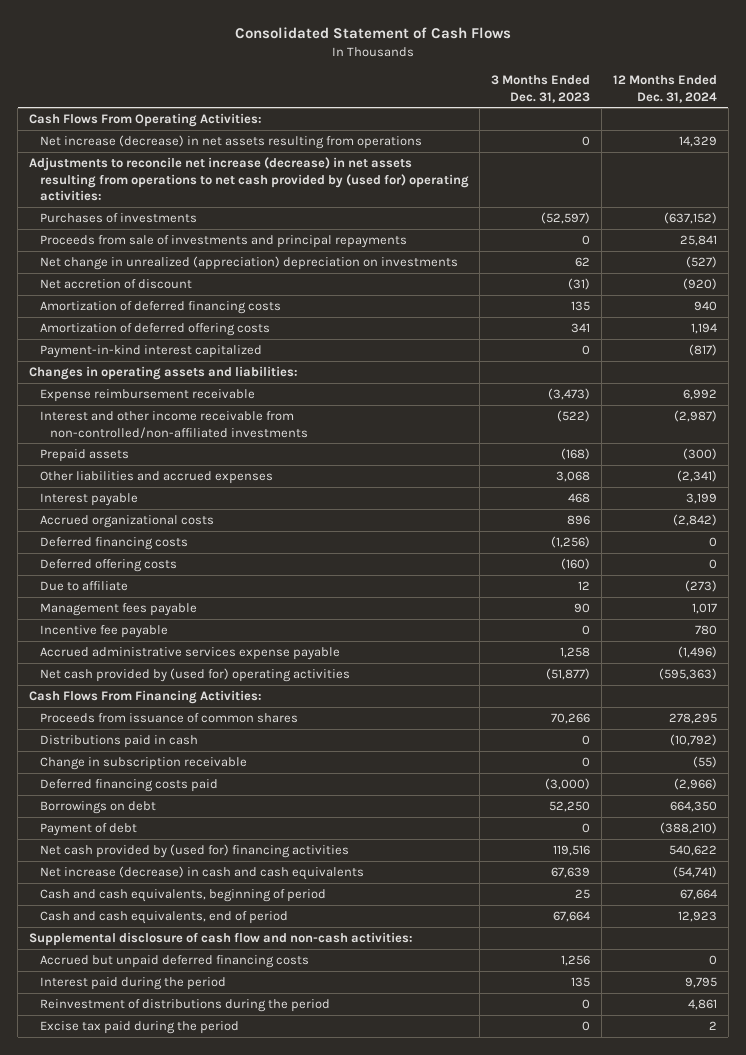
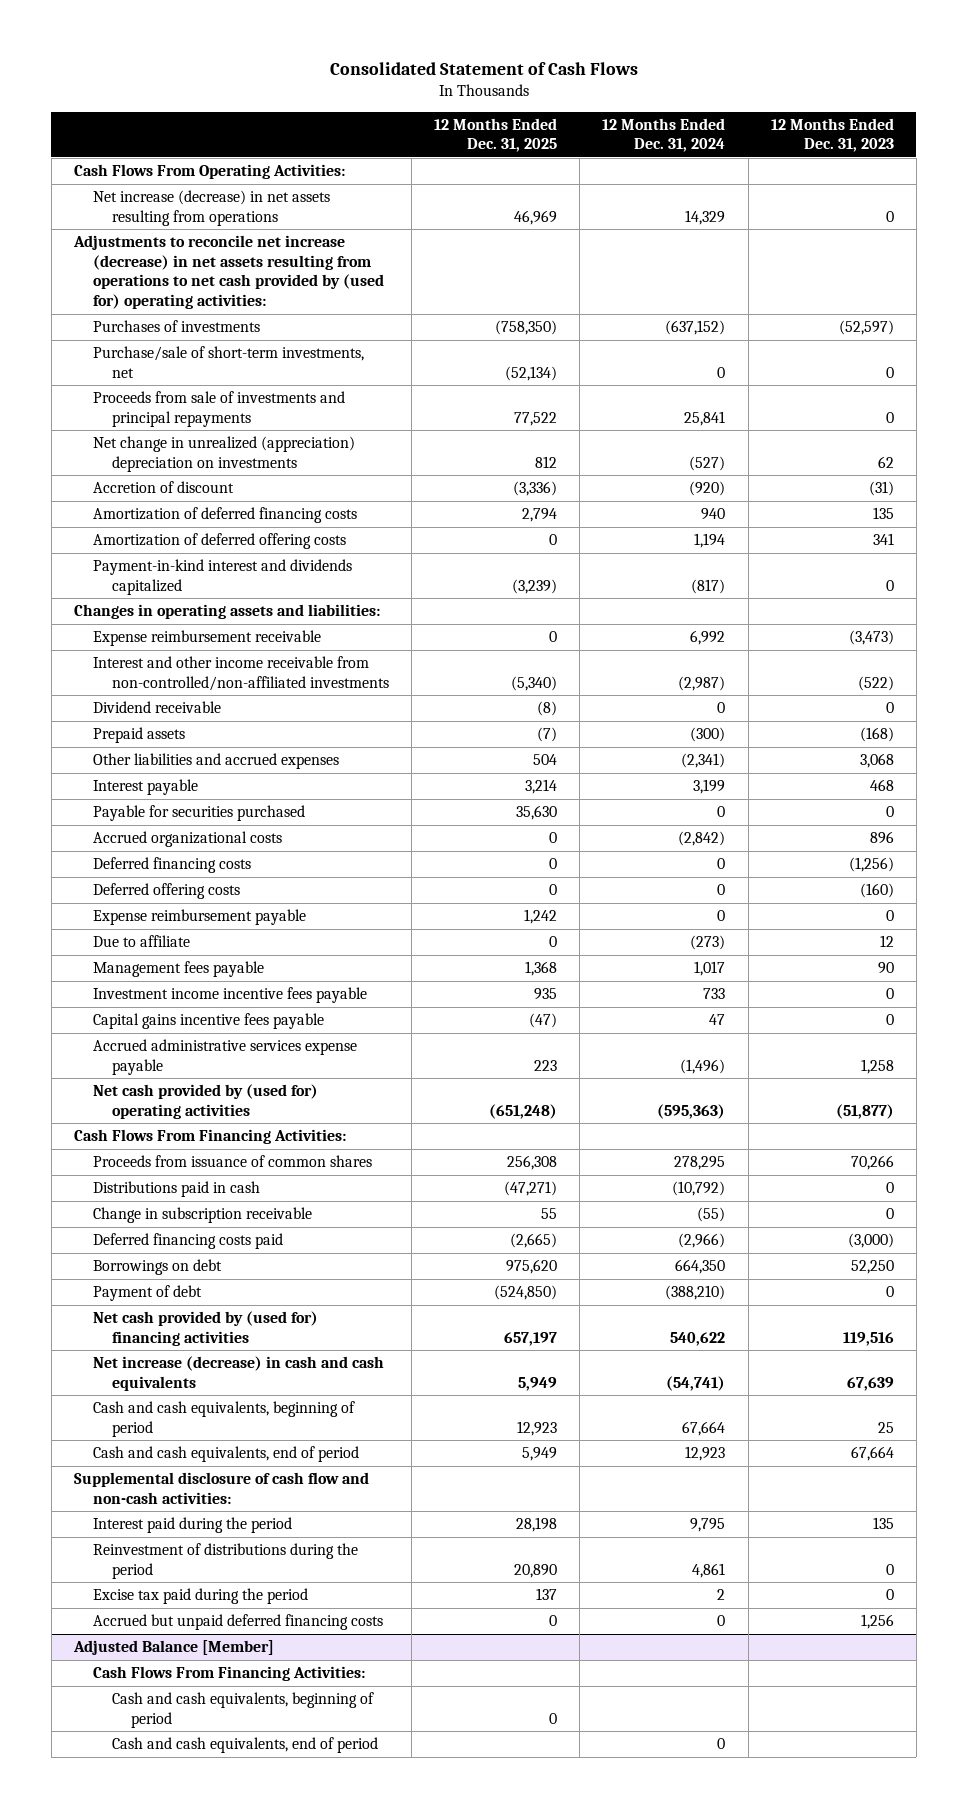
- | 3 Months Ended Dec. 31, 2023 | 12 Months Ended Dec. 31, 2024
+ | 12 Months Ended Dec. 31, 2025 | 12 Months Ended Dec. 31, 2024 | 12 Months Ended Dec. 31, 2023
+ Purchase/sale of short-term investments, net | (52,134) | 0 | 0
- Net accretion of discount | (31) | (920)
+ Accretion of discount | (3,336) | (920) | (31)
- Payment-in-kind interest capitalized | 0 | (817)
+ Payment-in-kind interest and dividends capitalized | (3,239) | (817) | 0
+ Dividend receivable | (8) | 0 | 0
+ Payable for securities purchased | 35,630 | 0 | 0
+ Expense reimbursement payable | 1,242 | 0 | 0
- Incentive fee payable | 0 | 780
+ Investment income incentive fees payable | 935 | 733 | 0
+ Capital gains incentive fees payable | (47) | 47 | 0
moved down: Accrued but unpaid deferred financing costs | 0 | 0 | 1,256
+ Adjusted Balance [Member]
+ Cash Flows From Financing Activities:
+ Cash and cash equivalents, beginning of period | 0 | |
+ Cash and cash equivalents, end of period | | 0 |

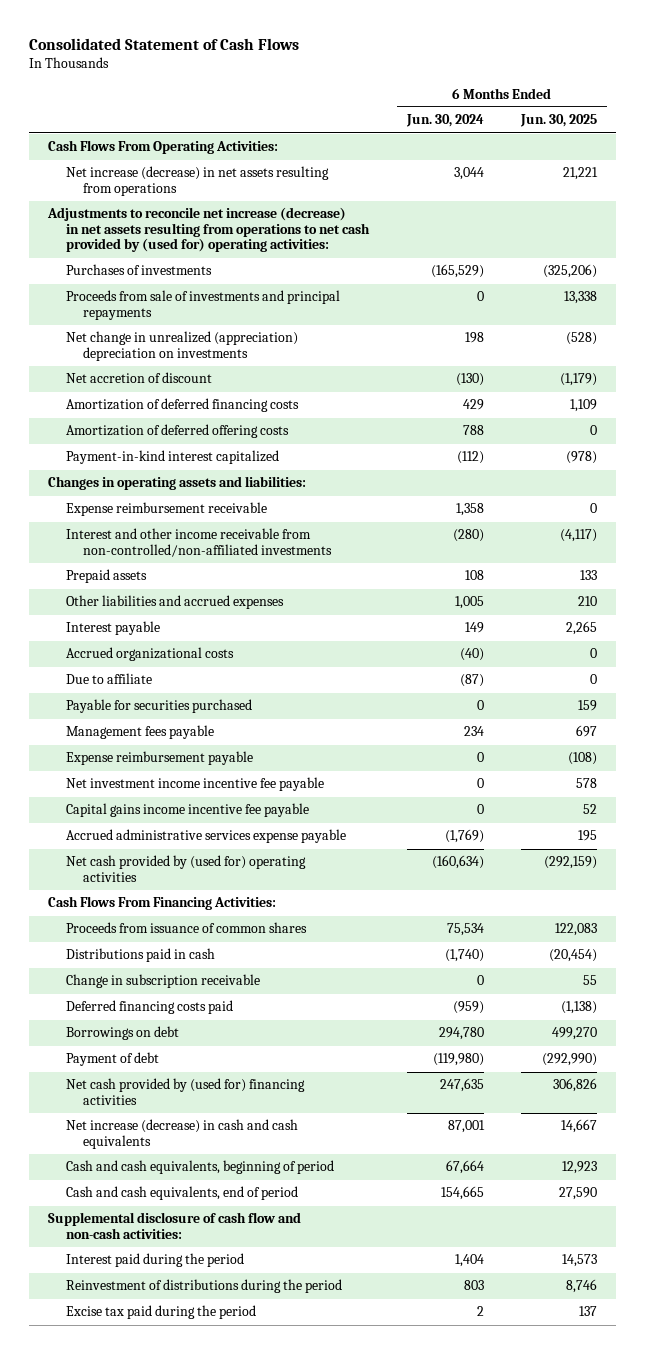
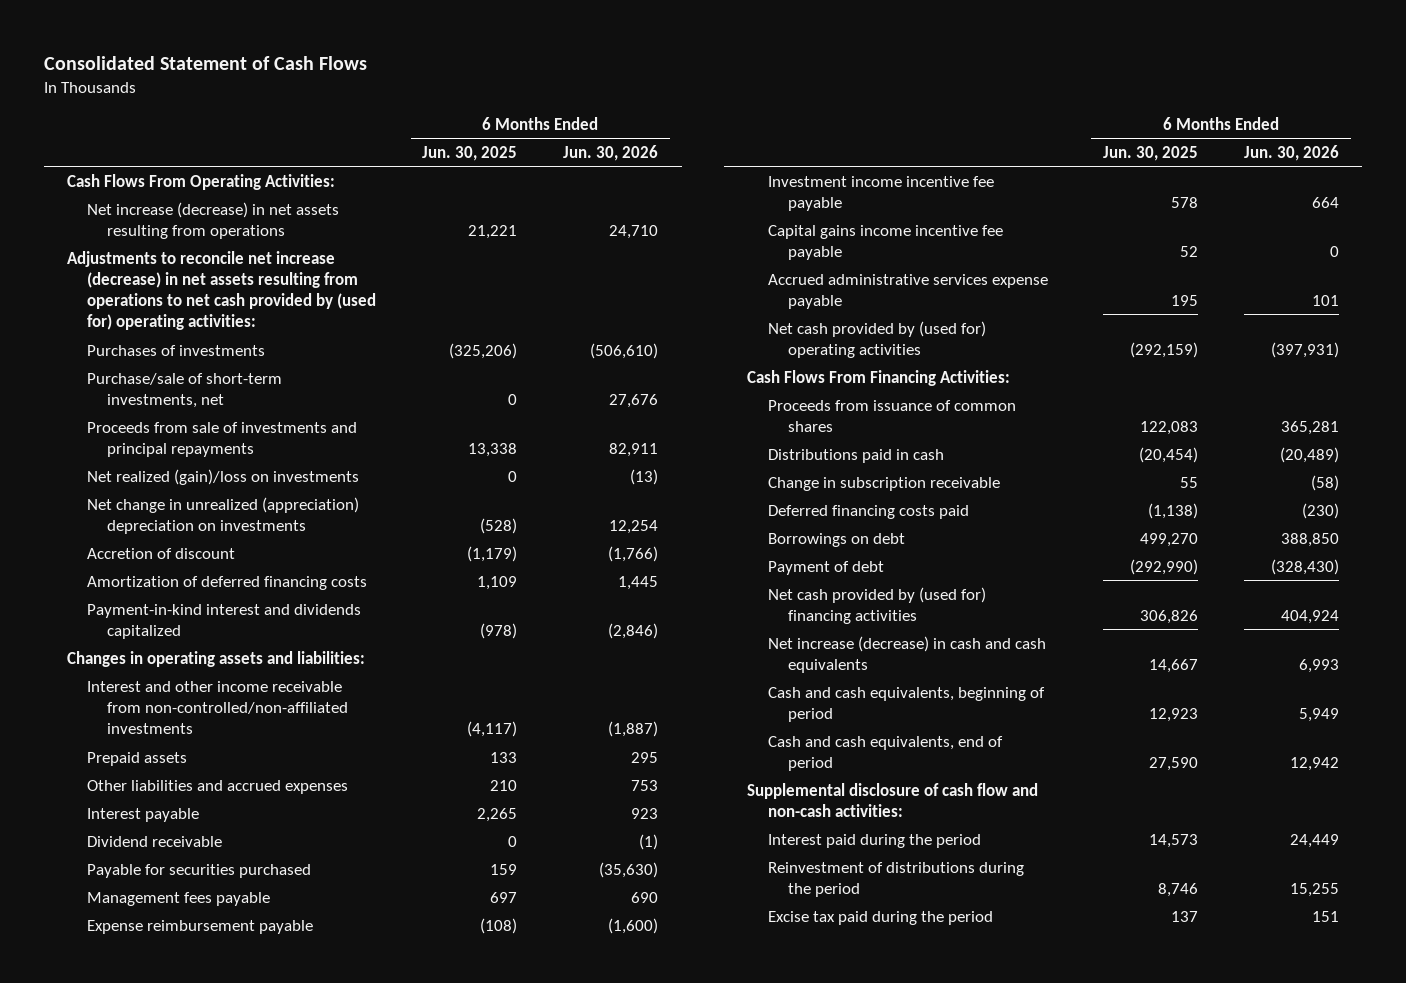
- | 6 Months Ended Jun. 30, 2024 | 6 Months Ended Jun. 30, 2025
+ | 6 Months Ended Jun. 30, 2025 | 6 Months Ended Jun. 30, 2026
+ Purchase/sale of short-term investments, net | 0 | 27,676
+ Net realized (gain)/loss on investments | 0 | (13)
- Net accretion of discount | (130) | (1,179)
+ Accretion of discount | (1,179) | (1,766)
- Amortization of deferred offering costs | 788 | 0
- Payment-in-kind interest capitalized | (112) | (978)
+ Payment-in-kind interest and dividends capitalized | (978) | (2,846)
- Expense reimbursement receivable | 1,358 | 0
- Accrued organizational costs | (40) | 0
- Due to affiliate | (87) | 0
+ Dividend receivable | 0 | (1)
- Net investment income incentive fee payable | 0 | 578
+ Investment income incentive fee payable | 578 | 664

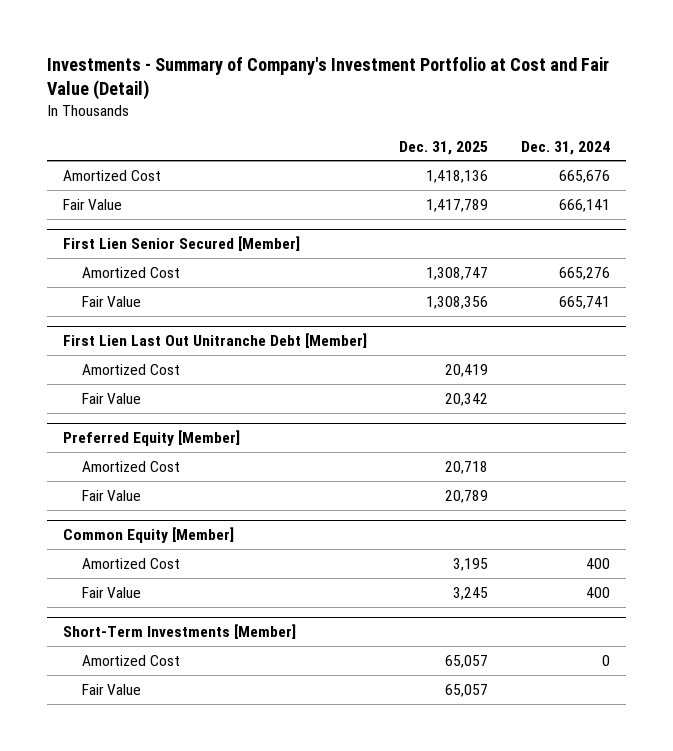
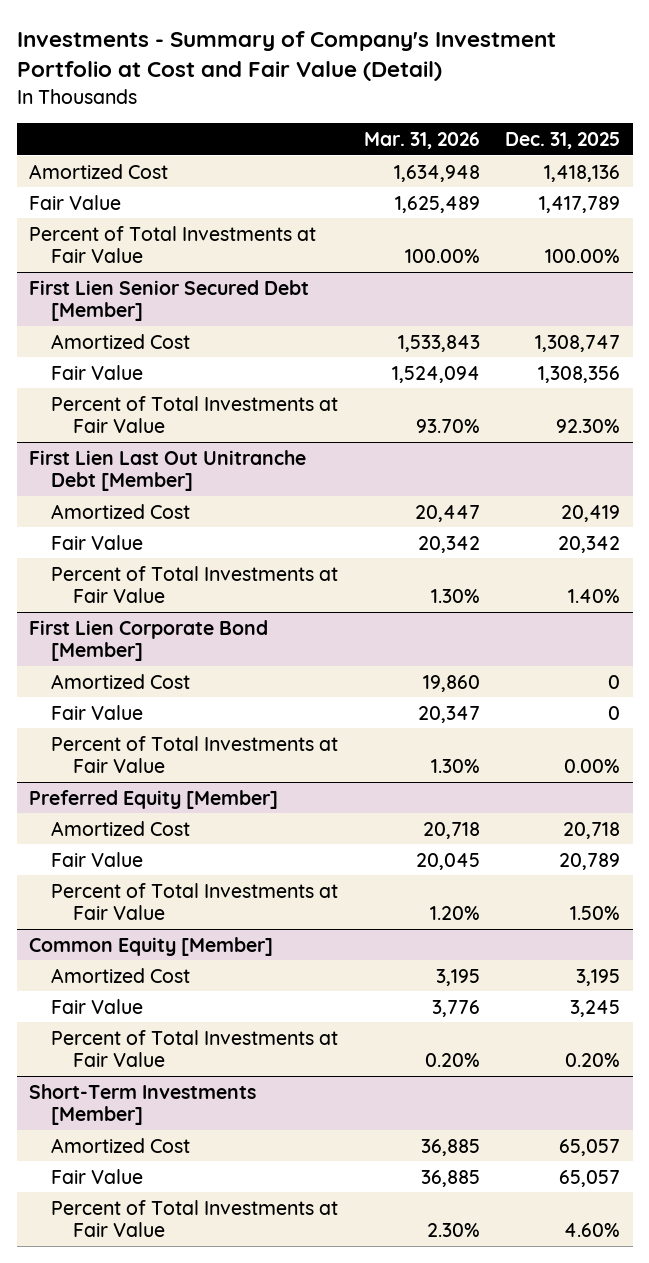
- | Dec. 31, 2025 | Dec. 31, 2024
+ | Mar. 31, 2026 | Dec. 31, 2025
- First Lien Senior Secured [Member]
+ Percent of Total Investments at Fair Value | 100.00% | 100.00%
+ First Lien Senior Secured Debt [Member]
+ Percent of Total Investments at Fair Value | 93.70% | 92.30%
@ First Lien Last Out Unitranche Debt [Member]
+ Percent of Total Investments at Fair Value | 1.30% | 1.40%
+ First Lien Corporate Bond [Member]
+ Amortized Cost | 19,860 | 0
+ Fair Value | 20,347 | 0
+ Percent of Total Investments at Fair Value | 1.30% | 0.00%
@ Preferred Equity [Member]
+ Percent of Total Investments at Fair Value | 1.20% | 1.50%
@ Common Equity [Member]
+ Percent of Total Investments at Fair Value | 0.20% | 0.20%
@ Short-Term Investments [Member]
+ Percent of Total Investments at Fair Value | 2.30% | 4.60%

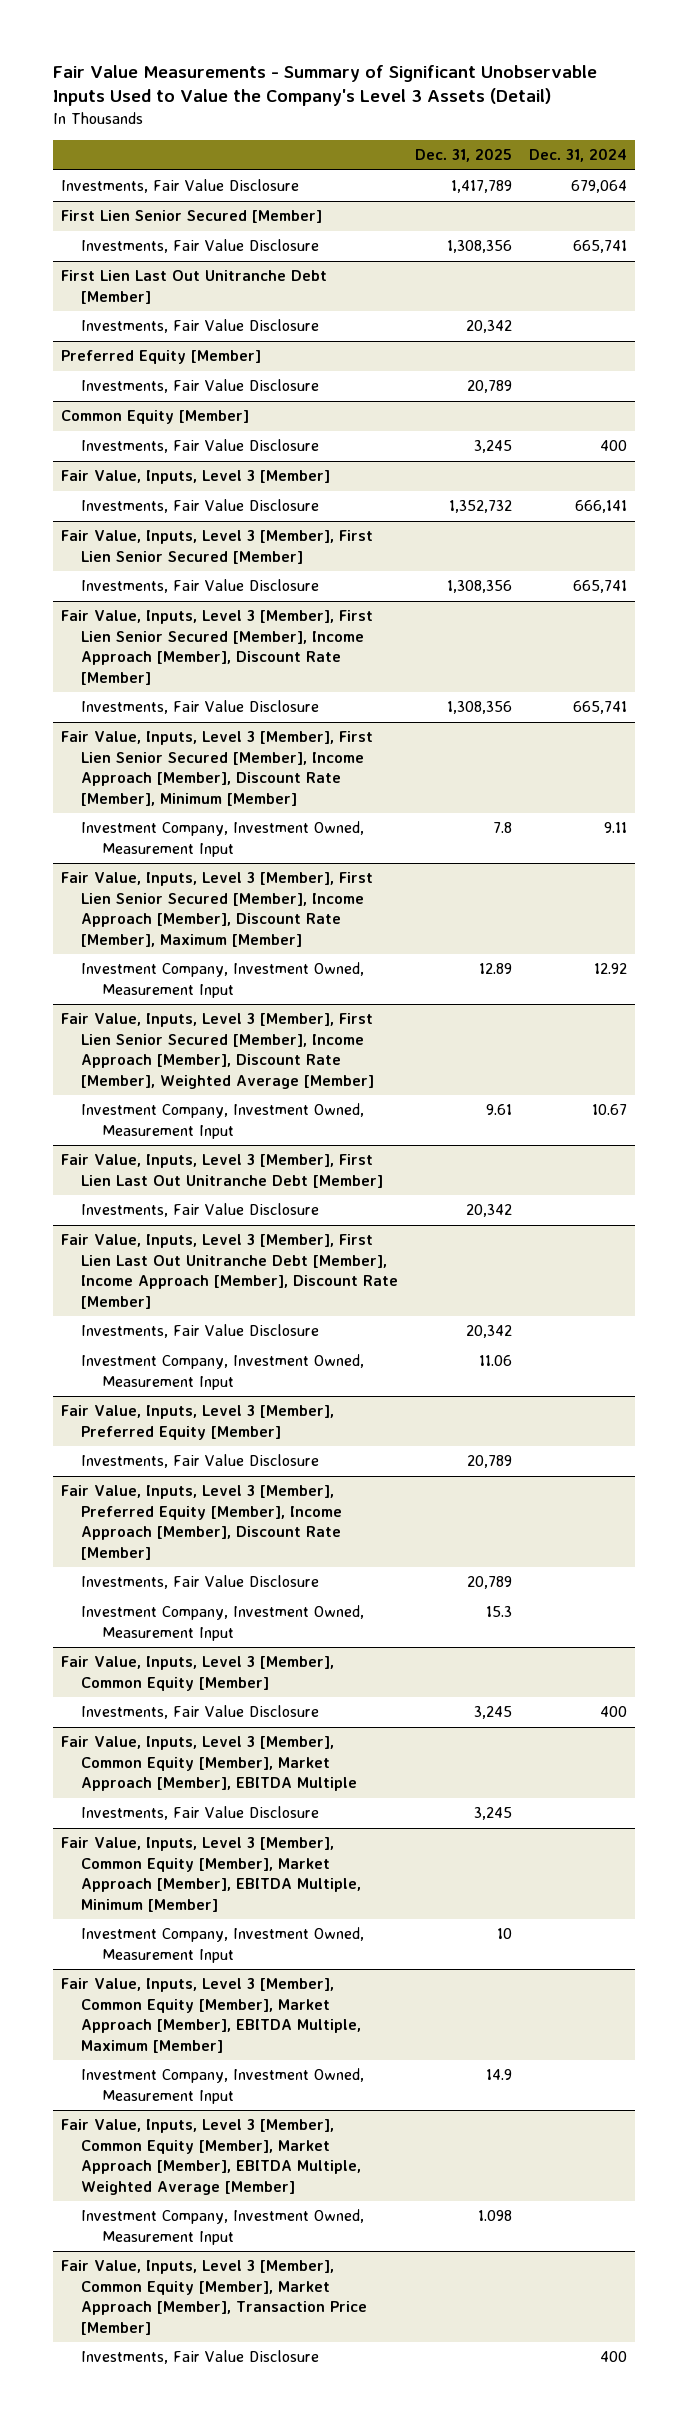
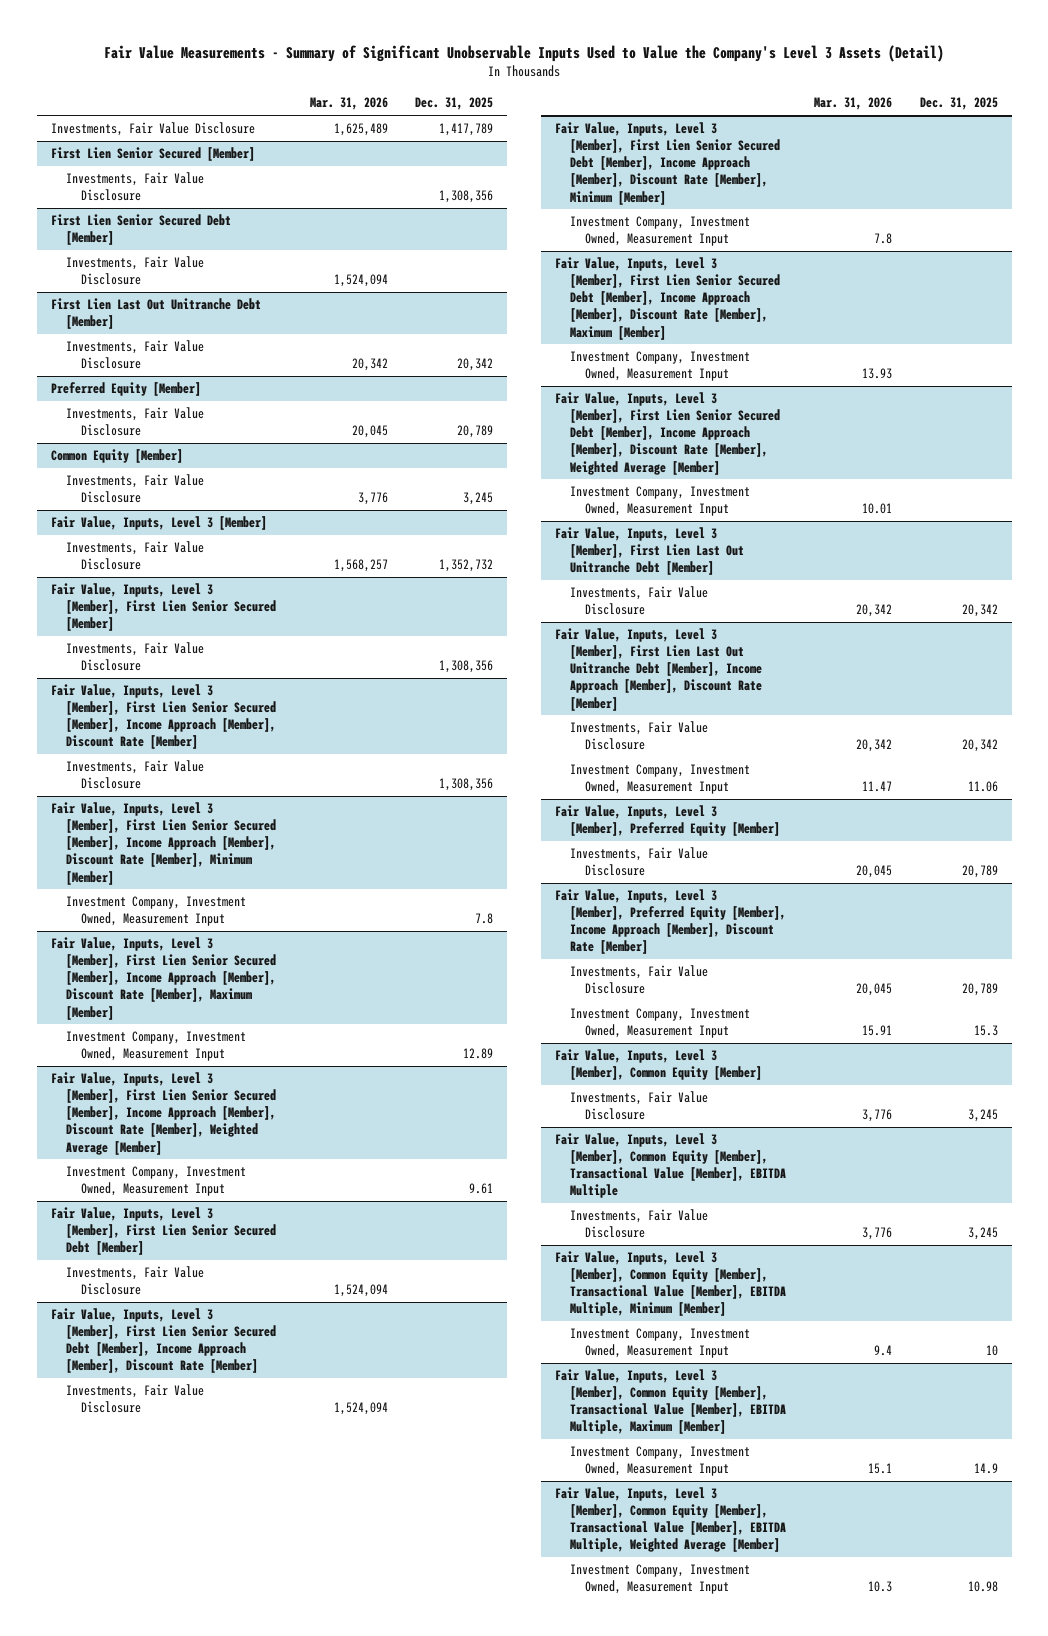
- | Dec. 31, 2025 | Dec. 31, 2024
+ | Mar. 31, 2026 | Dec. 31, 2025
+ First Lien Senior Secured Debt [Member]
+ Investments, Fair Value Disclosure | 1,524,094 |
+ Fair Value, Inputs, Level 3 [Member], First Lien Senior Secured Debt [Member]
+ Investments, Fair Value Disclosure | 1,524,094 |
+ Fair Value, Inputs, Level 3 [Member], First Lien Senior Secured Debt [Member], Income Approach [Member], Discount Rate [Member]
+ Investments, Fair Value Disclosure | 1,524,094 |
+ Fair Value, Inputs, Level 3 [Member], First Lien Senior Secured Debt [Member], Income Approach [Member], Discount Rate [Member], Minimum [Member]
+ Investment Company, Investment Owned, Measurement Input | 7.8 |
+ Fair Value, Inputs, Level 3 [Member], First Lien Senior Secured Debt [Member], Income Approach [Member], Discount Rate [Member], Maximum [Member]
+ Investment Company, Investment Owned, Measurement Input | 13.93 |
+ Fair Value, Inputs, Level 3 [Member], First Lien Senior Secured Debt [Member], Income Approach [Member], Discount Rate [Member], Weighted Average [Member]
+ Investment Company, Investment Owned, Measurement Input | 10.01 |
- Fair Value, Inputs, Level 3 [Member], Common Equity [Member], Market Approach [Member], EBITDA Multiple
+ Fair Value, Inputs, Level 3 [Member], Common Equity [Member], Transactional Value [Member], EBITDA Multiple
- Fair Value, Inputs, Level 3 [Member], Common Equity [Member], Market Approach [Member], EBITDA Multiple, Minimum [Member]
+ Fair Value, Inputs, Level 3 [Member], Common Equity [Member], Transactional Value [Member], EBITDA Multiple, Minimum [Member]
- Fair Value, Inputs, Level 3 [Member], Common Equity [Member], Market Approach [Member], EBITDA Multiple, Maximum [Member]
+ Fair Value, Inputs, Level 3 [Member], Common Equity [Member], Transactional Value [Member], EBITDA Multiple, Maximum [Member]
- Fair Value, Inputs, Level 3 [Member], Common Equity [Member], Market Approach [Member], EBITDA Multiple, Weighted Average [Member]
- Investment Company, Investment Owned, Measurement Input | 1.098 |
- Fair Value, Inputs, Level 3 [Member], Common Equity [Member], Market Approach [Member], Transaction Price [Member]
- Investments, Fair Value Disclosure | | 400
+ Fair Value, Inputs, Level 3 [Member], Common Equity [Member], Transactional Value [Member], EBITDA Multiple, Weighted Average [Member]
+ Investment Company, Investment Owned, Measurement Input | 10.3 | 10.98

